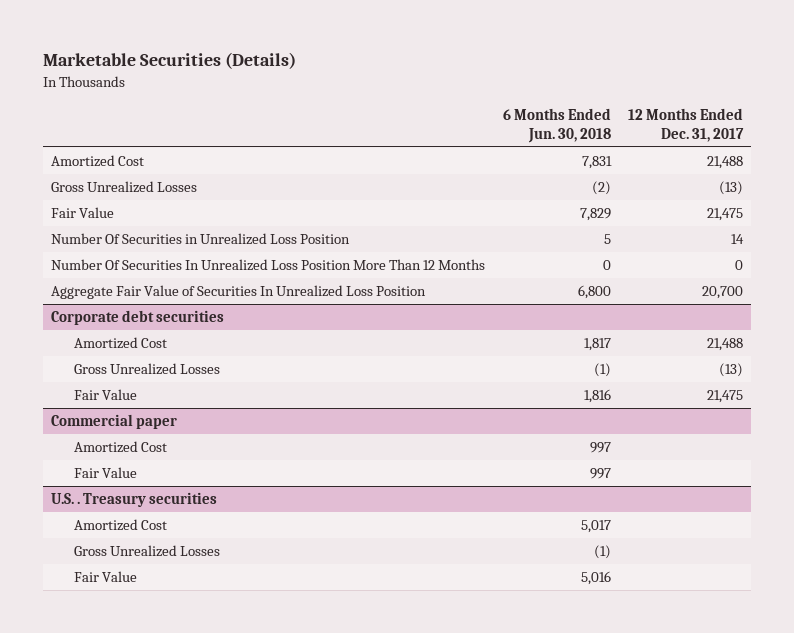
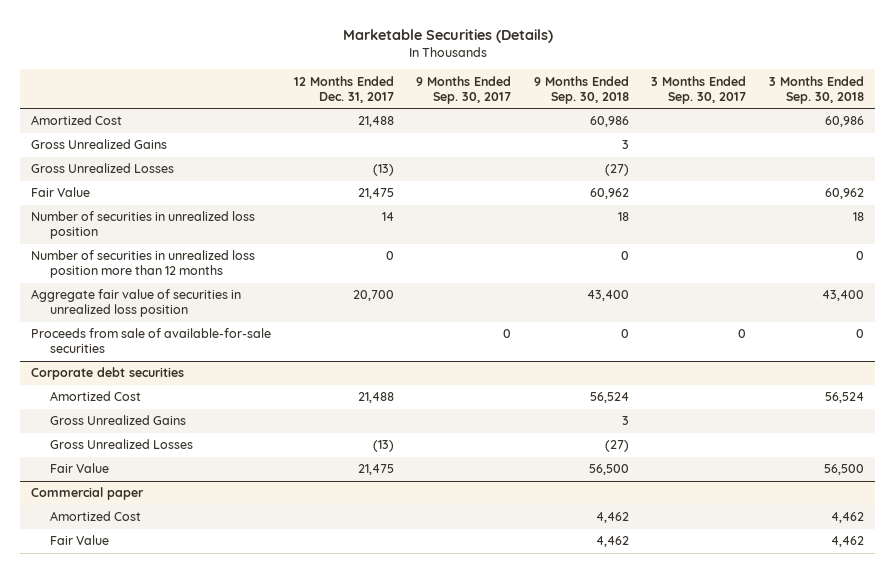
- | 6 Months Ended Jun. 30, 2018 | 12 Months Ended Dec. 31, 2017
+ | 12 Months Ended Dec. 31, 2017 | 9 Months Ended Sep. 30, 2017 | 9 Months Ended Sep. 30, 2018 | 3 Months Ended Sep. 30, 2017 | 3 Months Ended Sep. 30, 2018
+ Gross Unrealized Gains | | | 3 | |
- Number Of Securities in Unrealized Loss Position | 5 | 14
- Number Of Securities In Unrealized Loss Position More Than 12 Months | 0 | 0
- Aggregate Fair Value of Securities In Unrealized Loss Position | 6,800 | 20,700
+ Number of securities in unrealized loss position | 14 | | 18 | | 18
+ Number of securities in unrealized loss position more than 12 months | 0 | | 0 | | 0
+ Aggregate fair value of securities in unrealized loss position | 20,700 | | 43,400 | | 43,400
+ Proceeds from sale of available-for-sale securities | | 0 | 0 | 0 | 0
@ Corporate debt securities
+ Gross Unrealized Gains | | | 3 | |
- U.S. . Treasury securities
- Amortized Cost | 5,017 |
- Gross Unrealized Losses | (1) |
- Fair Value | 5,016 |

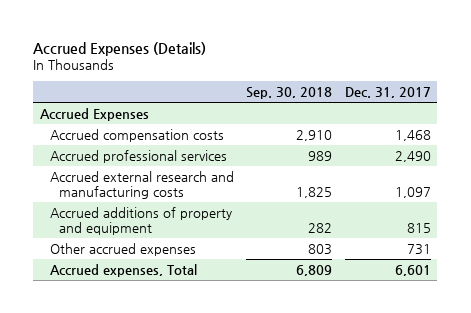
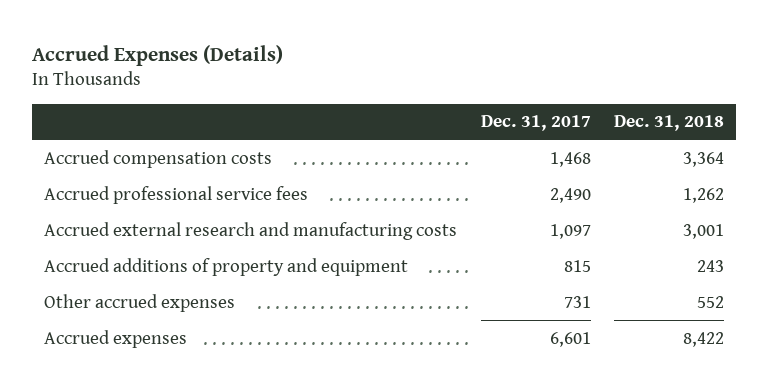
- | Sep. 30, 2018 | Dec. 31, 2017
+ | Dec. 31, 2017 | Dec. 31, 2018
- Accrued Expenses
- Accrued professional services | 989 | 2,490
+ Accrued professional service fees | 2,490 | 1,262
- Accrued expenses, Total | 6,809 | 6,601
+ Accrued expenses | 6,601 | 8,422

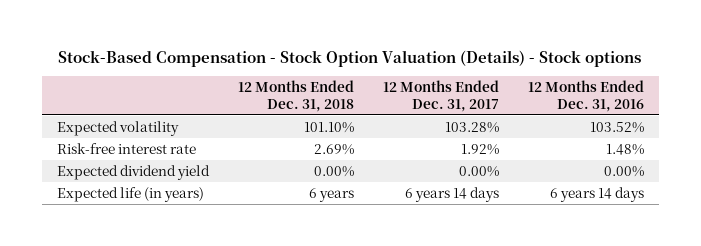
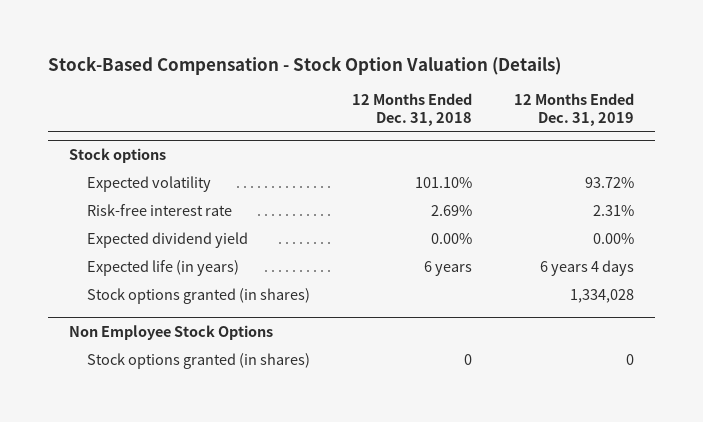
- Stock-Based Compensation - Stock Option Valuation (Details) - Stock options
+ Stock-Based Compensation - Stock Option Valuation (Details)
- | 12 Months Ended Dec. 31, 2018 | 12 Months Ended Dec. 31, 2017 | 12 Months Ended Dec. 31, 2016
+ | 12 Months Ended Dec. 31, 2018 | 12 Months Ended Dec. 31, 2019
+ Stock options
+ Stock options granted (in shares) | | 1,334,028
+ Non Employee Stock Options
+ Stock options granted (in shares) | 0 | 0

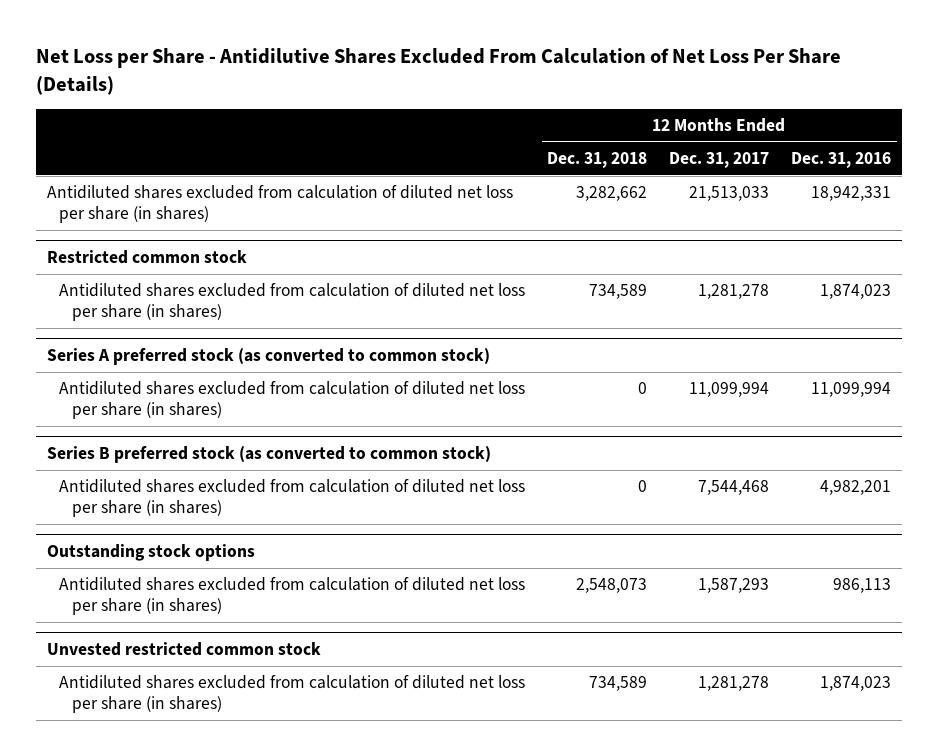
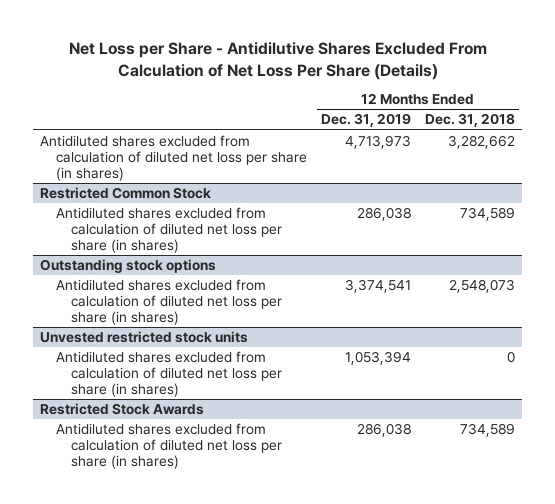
- | 12 Months Ended Dec. 31, 2018 | 12 Months Ended Dec. 31, 2017 | 12 Months Ended Dec. 31, 2016
+ | 12 Months Ended Dec. 31, 2019 | 12 Months Ended Dec. 31, 2018
- Restricted common stock
+ Restricted Common Stock
- Series A preferred stock (as converted to common stock)
- Antidiluted shares excluded from calculation of diluted net loss per share (in shares) | 0 | 11,099,994 | 11,099,994
- Series B preferred stock (as converted to common stock)
- Antidiluted shares excluded from calculation of diluted net loss per share (in shares) | 0 | 7,544,468 | 4,982,201
- Unvested restricted common stock
+ Unvested restricted stock units
+ Antidiluted shares excluded from calculation of diluted net loss per share (in shares) | 1,053,394 | 0
+ Restricted Stock Awards

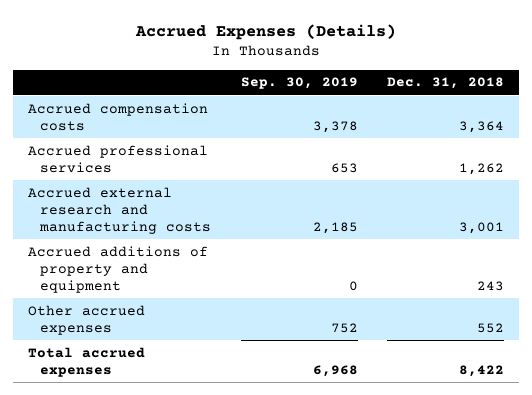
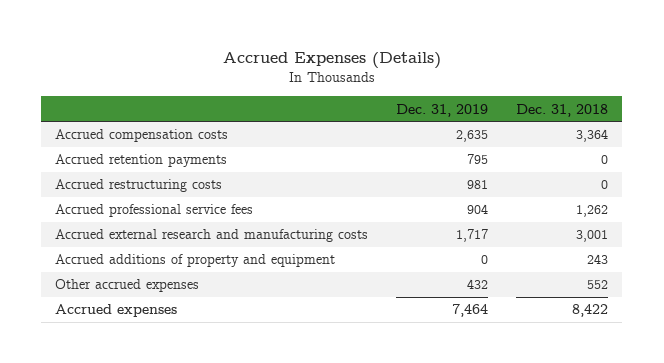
- | Sep. 30, 2019 | Dec. 31, 2018
+ | Dec. 31, 2019 | Dec. 31, 2018
- Accrued professional services | 653 | 1,262
+ Accrued retention payments | 795 | 0
+ Accrued restructuring costs | 981 | 0
+ Accrued professional service fees | 904 | 1,262
- Total accrued expenses | 6,968 | 8,422
+ Accrued expenses | 7,464 | 8,422

